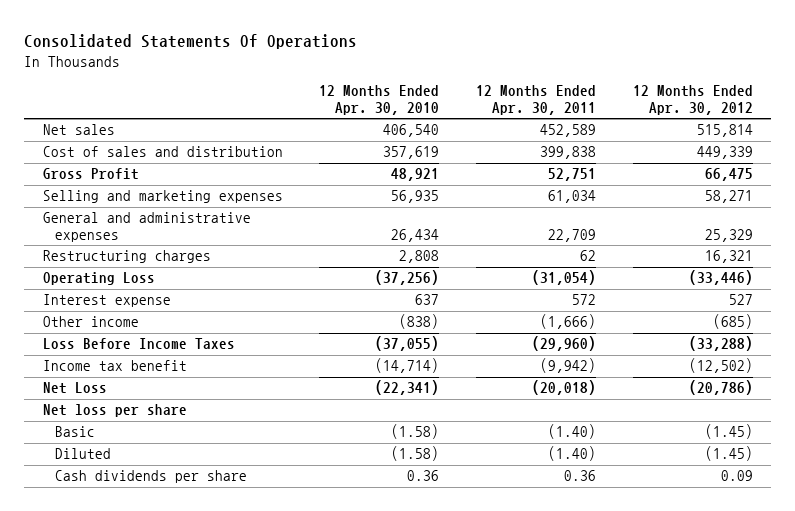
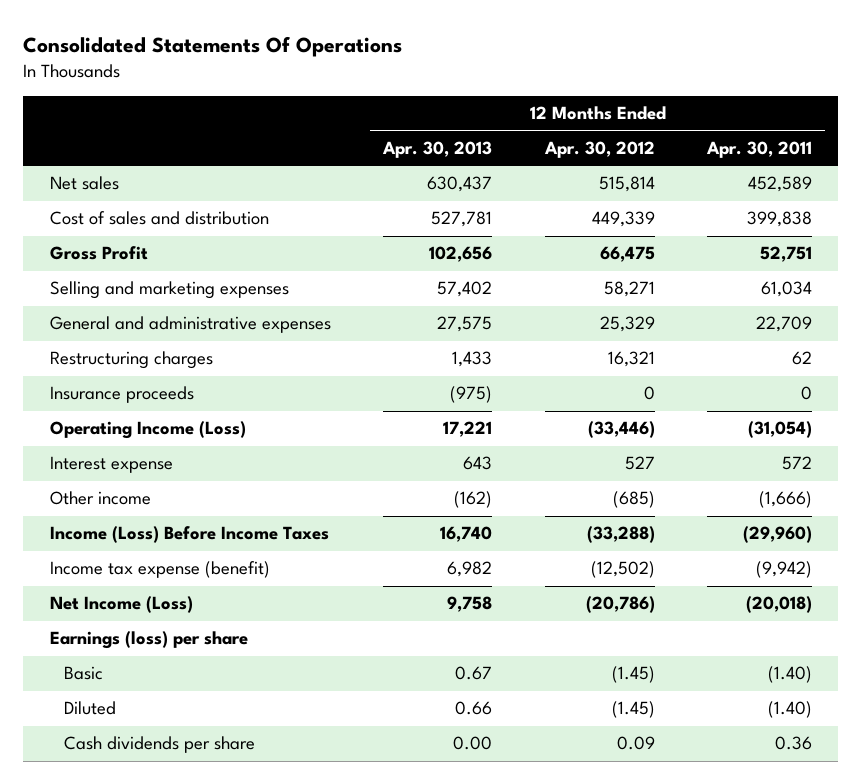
- | 12 Months Ended Apr. 30, 2010 | 12 Months Ended Apr. 30, 2011 | 12 Months Ended Apr. 30, 2012
+ | 12 Months Ended Apr. 30, 2013 | 12 Months Ended Apr. 30, 2012 | 12 Months Ended Apr. 30, 2011
- Operating Loss | (37,256) | (31,054) | (33,446)
+ Insurance proceeds | (975) | 0 | 0
+ Operating Income (Loss) | 17,221 | (33,446) | (31,054)
- Loss Before Income Taxes | (37,055) | (29,960) | (33,288)
- Income tax benefit | (14,714) | (9,942) | (12,502)
- Net Loss | (22,341) | (20,018) | (20,786)
- Net loss per share
+ Income (Loss) Before Income Taxes | 16,740 | (33,288) | (29,960)
+ Income tax expense (benefit) | 6,982 | (12,502) | (9,942)
+ Net Income (Loss) | 9,758 | (20,786) | (20,018)
+ Earnings (loss) per share

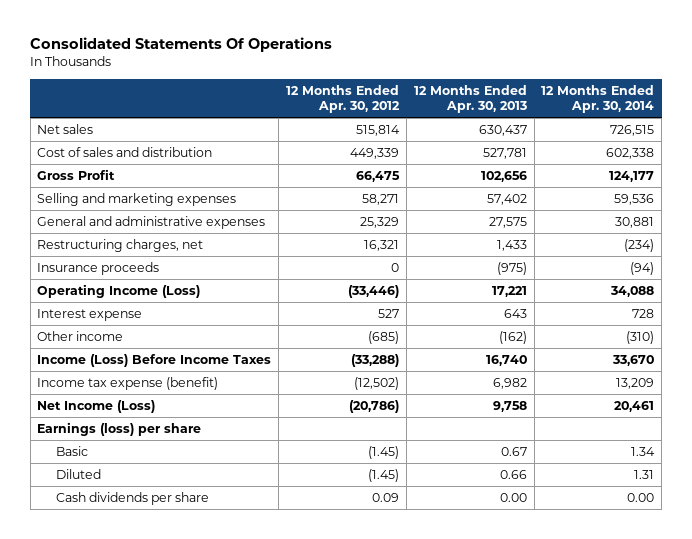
- | 12 Months Ended Apr. 30, 2013 | 12 Months Ended Apr. 30, 2012 | 12 Months Ended Apr. 30, 2011
+ | 12 Months Ended Apr. 30, 2012 | 12 Months Ended Apr. 30, 2013 | 12 Months Ended Apr. 30, 2014
- Restructuring charges | 1,433 | 16,321 | 62
+ Restructuring charges, net | 16,321 | 1,433 | (234)

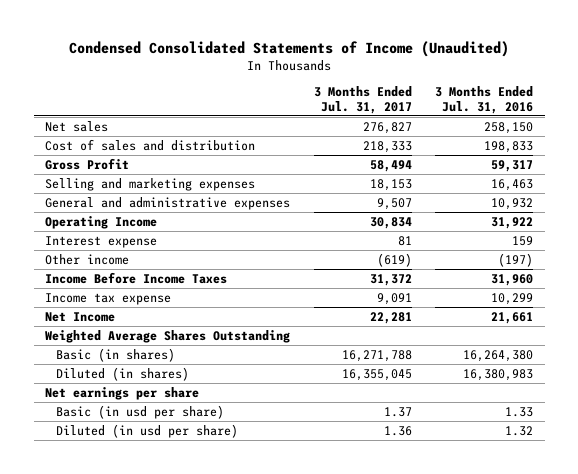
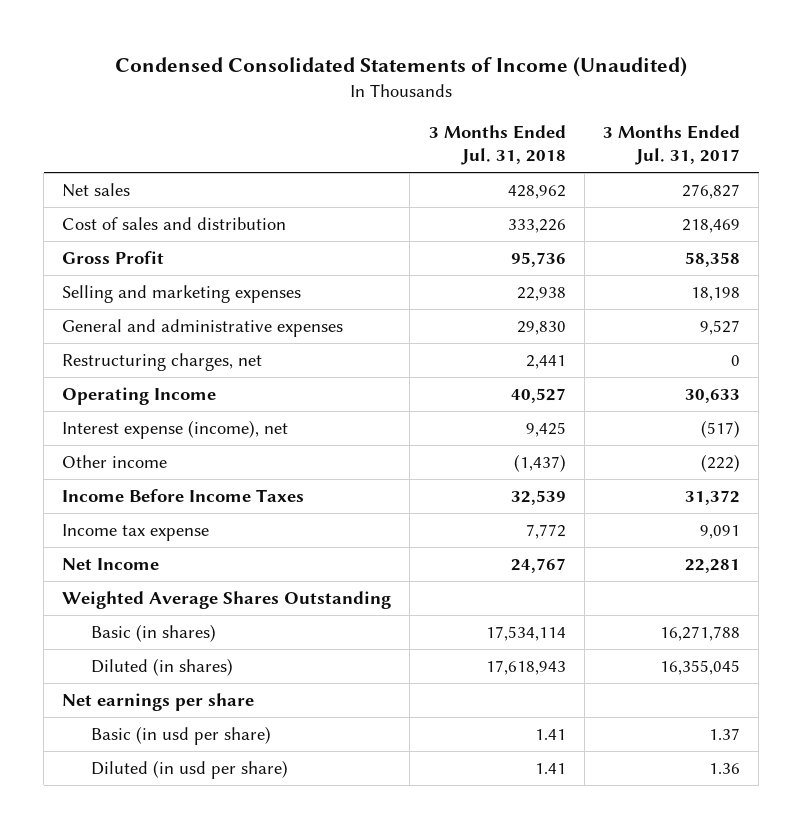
- | 3 Months Ended Jul. 31, 2017 | 3 Months Ended Jul. 31, 2016
+ | 3 Months Ended Jul. 31, 2018 | 3 Months Ended Jul. 31, 2017
- Cost of sales and distribution | 218,333 | 198,833
- Gross Profit | 58,494 | 59,317
- Selling and marketing expenses | 18,153 | 16,463
- General and administrative expenses | 9,507 | 10,932
- Operating Income | 30,834 | 31,922
- Interest expense | 81 | 159
- Other income | (619) | (197)
+ Cost of sales and distribution | 333,226 | 218,469
+ Gross Profit | 95,736 | 58,358
+ Selling and marketing expenses | 22,938 | 18,198
+ General and administrative expenses | 29,830 | 9,527
+ Restructuring charges, net | 2,441 | 0
+ Operating Income | 40,527 | 30,633
+ Interest expense (income), net | 9,425 | (517)
+ Other income | (1,437) | (222)

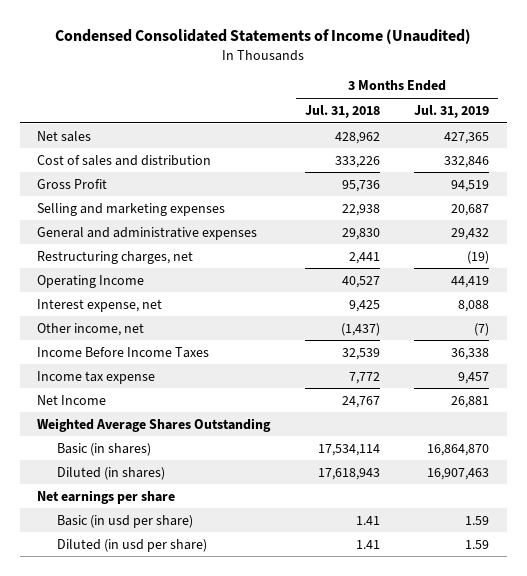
- | 3 Months Ended Jul. 31, 2018 | 3 Months Ended Jul. 31, 2017
+ | 3 Months Ended Jul. 31, 2018 | 3 Months Ended Jul. 31, 2019
- Interest expense (income), net | 9,425 | (517)
- Other income | (1,437) | (222)
+ Interest expense, net | 9,425 | 8,088
+ Other income, net | (1,437) | (7)

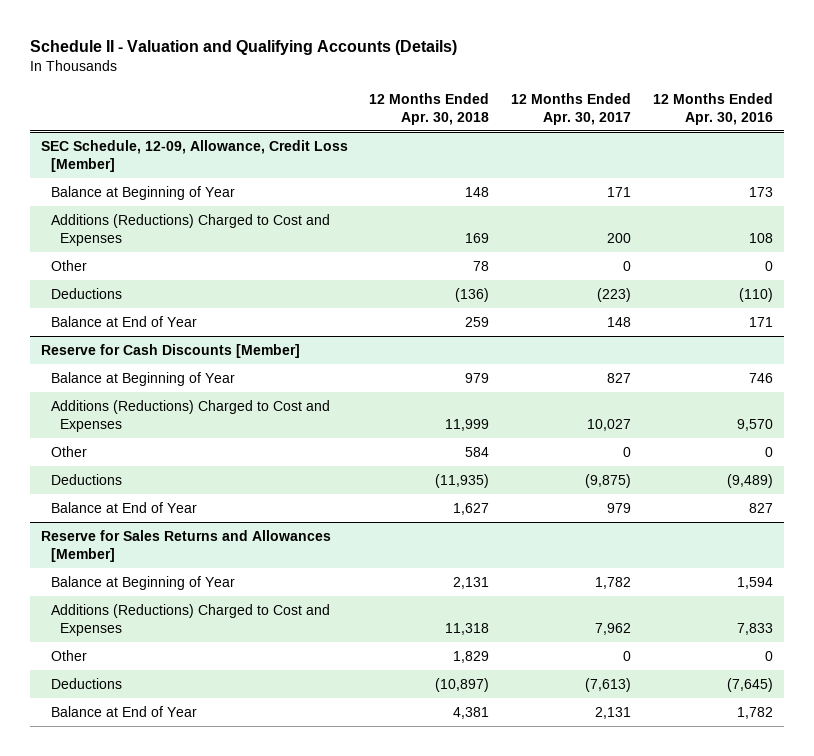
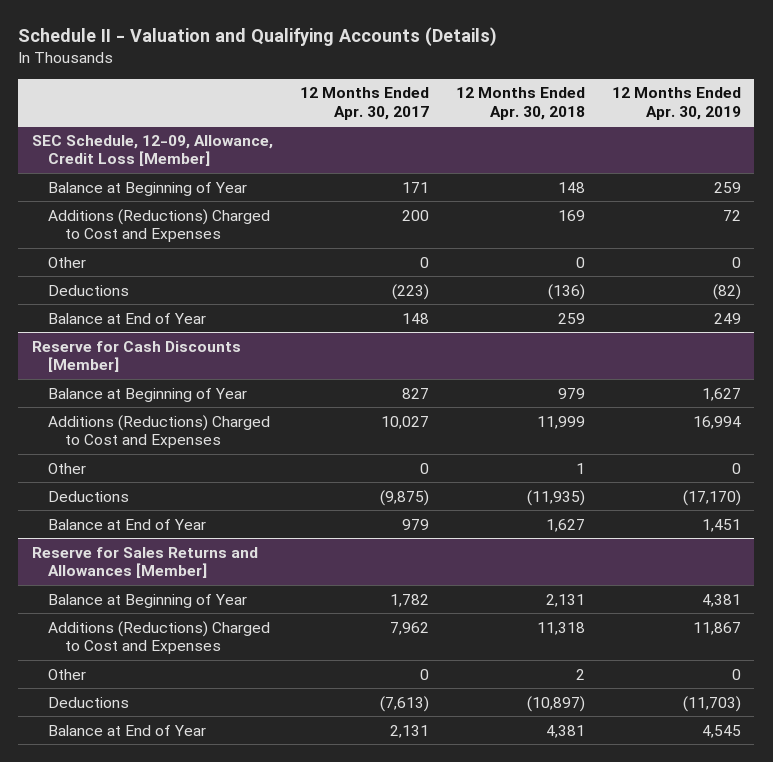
- | 12 Months Ended Apr. 30, 2018 | 12 Months Ended Apr. 30, 2017 | 12 Months Ended Apr. 30, 2016
+ | 12 Months Ended Apr. 30, 2017 | 12 Months Ended Apr. 30, 2018 | 12 Months Ended Apr. 30, 2019
@ SEC Schedule, 12-09, Allowance, Credit Loss [Member]
- Other | 78 | 0 | 0
+ Other | 0 | 0 | 0
@ Reserve for Cash Discounts [Member]
- Other | 584 | 0 | 0
+ Other | 0 | 1 | 0
@ Reserve for Sales Returns and Allowances [Member]
- Other | 1,829 | 0 | 0
+ Other | 0 | 2 | 0

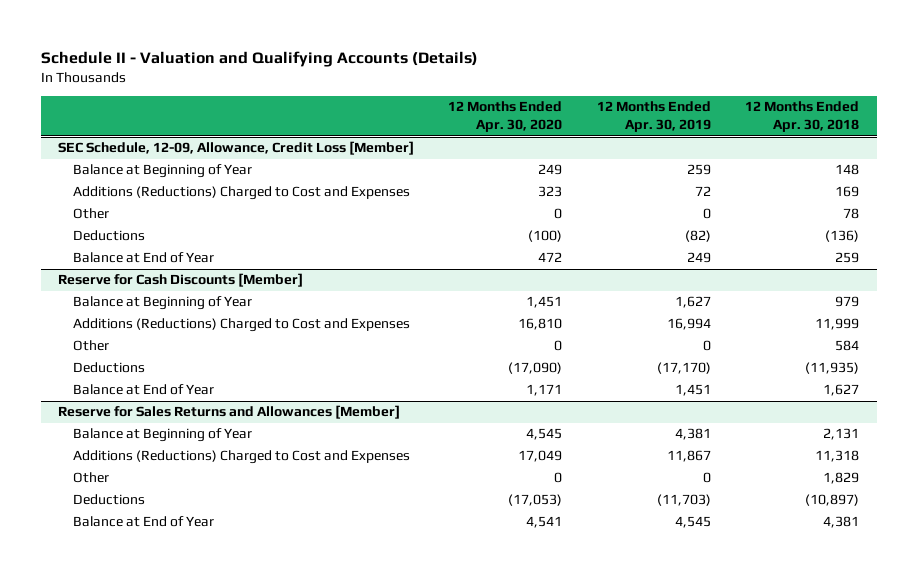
- | 12 Months Ended Apr. 30, 2017 | 12 Months Ended Apr. 30, 2018 | 12 Months Ended Apr. 30, 2019
+ | 12 Months Ended Apr. 30, 2020 | 12 Months Ended Apr. 30, 2019 | 12 Months Ended Apr. 30, 2018
@ SEC Schedule, 12-09, Allowance, Credit Loss [Member]
- Other | 0 | 0 | 0
+ Other | 0 | 0 | 78
@ Reserve for Cash Discounts [Member]
- Other | 0 | 1 | 0
+ Other | 0 | 0 | 584
@ Reserve for Sales Returns and Allowances [Member]
- Other | 0 | 2 | 0
+ Other | 0 | 0 | 1,829

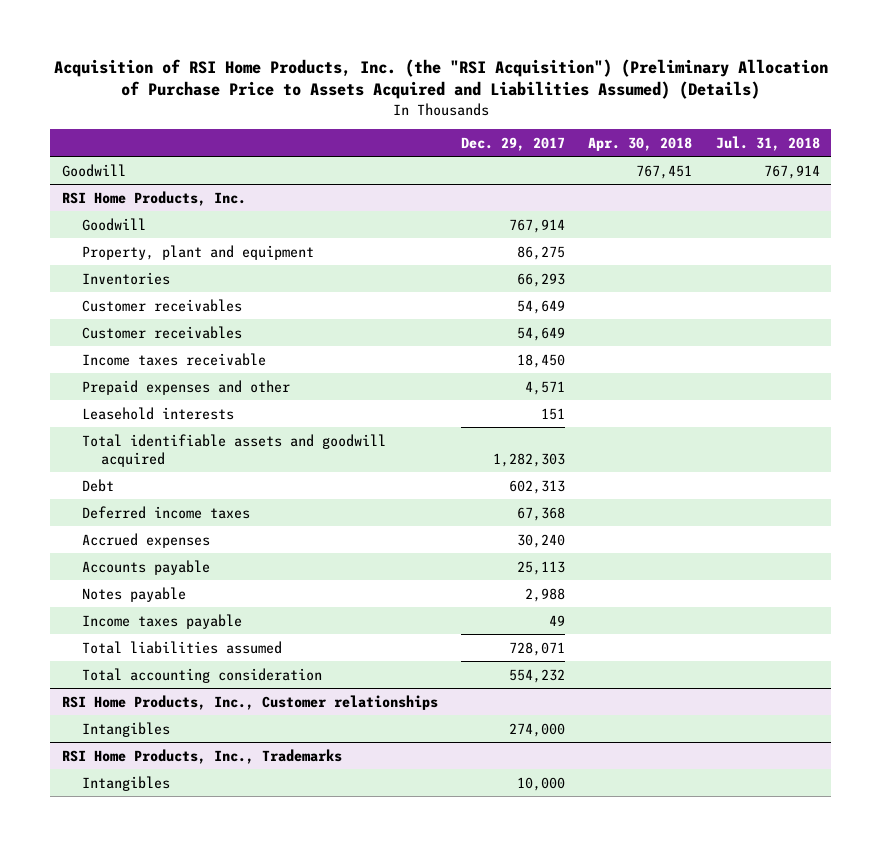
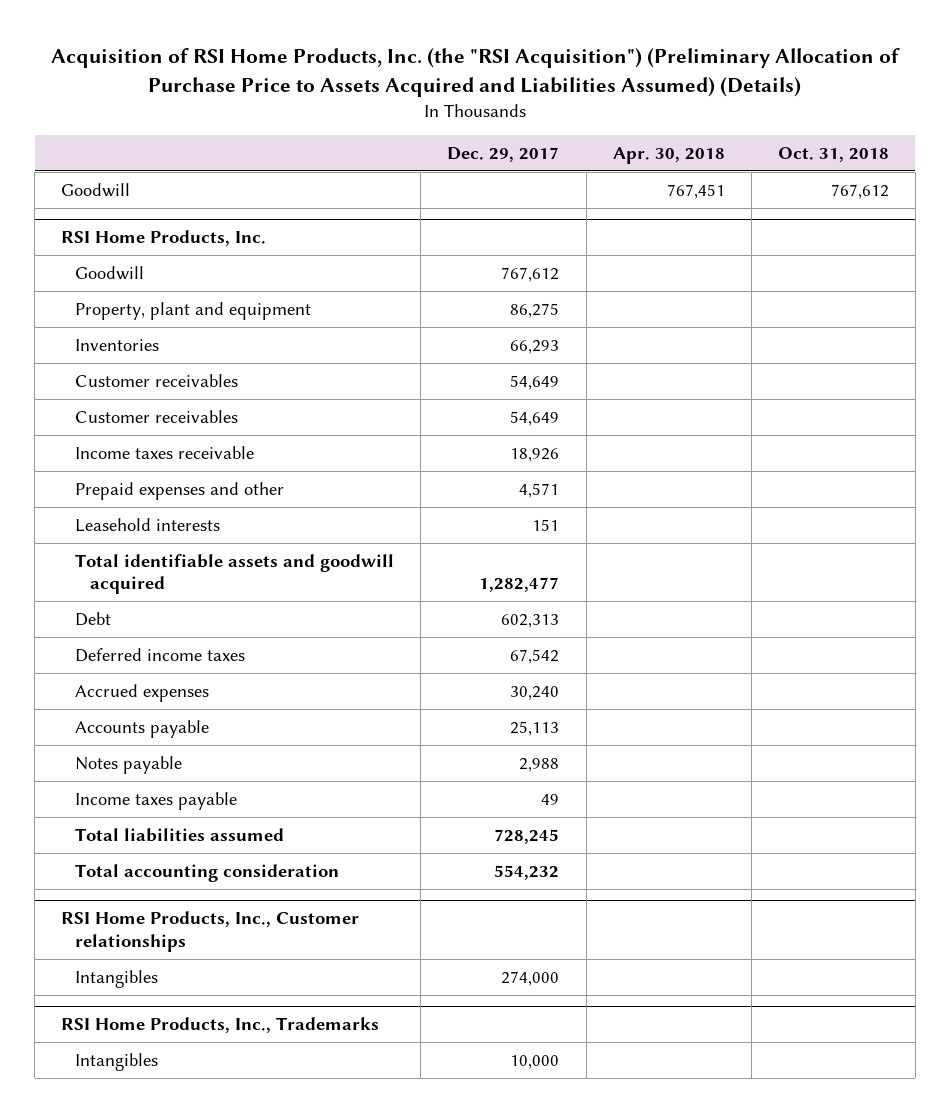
- | Dec. 29, 2017 | Apr. 30, 2018 | Jul. 31, 2018
+ | Dec. 29, 2017 | Apr. 30, 2018 | Oct. 31, 2018
@ RSI Home Products, Inc.
- Goodwill | 767,914 | |
+ Goodwill | 767,612 | |
- Income taxes receivable | 18,450 | |
+ Income taxes receivable | 18,926 | |
- Total identifiable assets and goodwill acquired | 1,282,303 | |
+ Total identifiable assets and goodwill acquired | 1,282,477 | |
- Deferred income taxes | 67,368 | |
+ Deferred income taxes | 67,542 | |
- Total liabilities assumed | 728,071 | |
+ Total liabilities assumed | 728,245 | |

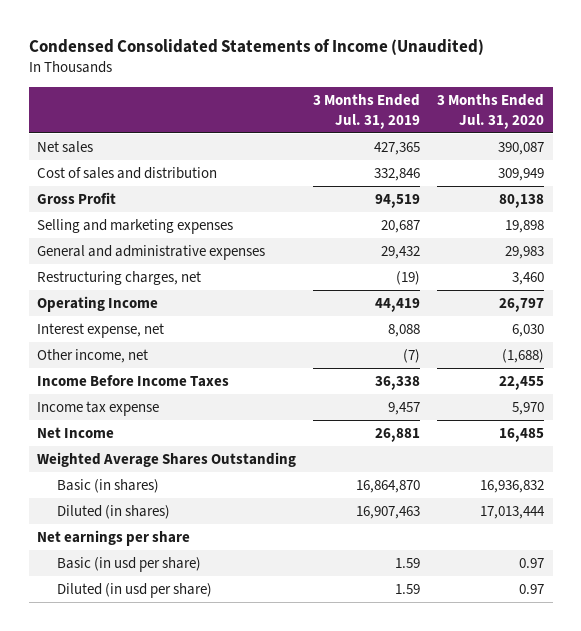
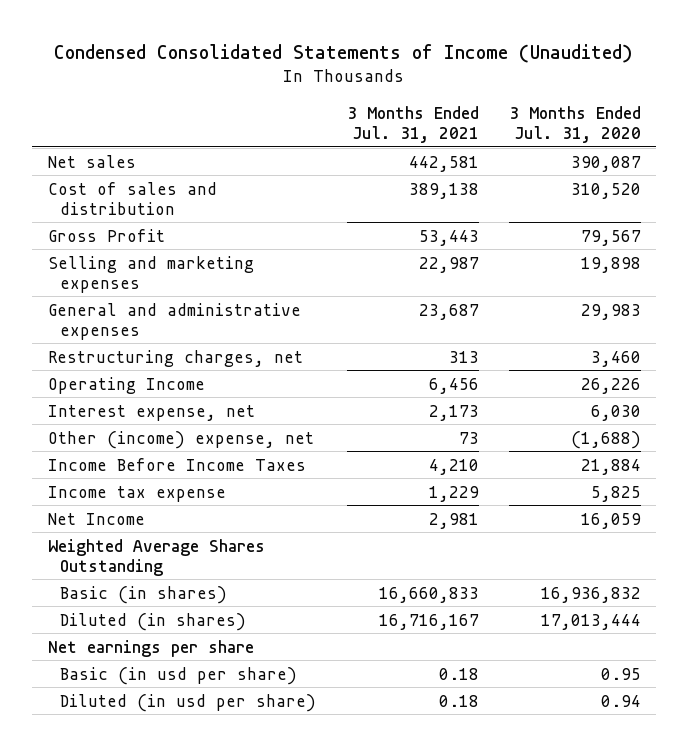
- | 3 Months Ended Jul. 31, 2019 | 3 Months Ended Jul. 31, 2020
+ | 3 Months Ended Jul. 31, 2021 | 3 Months Ended Jul. 31, 2020
- Cost of sales and distribution | 332,846 | 309,949
- Gross Profit | 94,519 | 80,138
+ Cost of sales and distribution | 389,138 | 310,520
+ Gross Profit | 53,443 | 79,567
- Operating Income | 44,419 | 26,797
+ Operating Income | 6,456 | 26,226
- Other income, net | (7) | (1,688)
- Income Before Income Taxes | 36,338 | 22,455
- Income tax expense | 9,457 | 5,970
- Net Income | 26,881 | 16,485
+ Other (income) expense, net | 73 | (1,688)
+ Income Before Income Taxes | 4,210 | 21,884
+ Income tax expense | 1,229 | 5,825
+ Net Income | 2,981 | 16,059
- Basic (in usd per share) | 1.59 | 0.97
- Diluted (in usd per share) | 1.59 | 0.97
+ Basic (in usd per share) | 0.18 | 0.95
+ Diluted (in usd per share) | 0.18 | 0.94

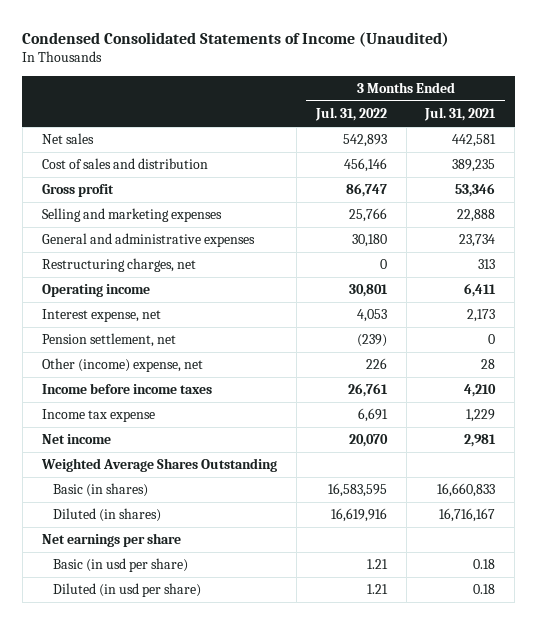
- | 3 Months Ended Jul. 31, 2021 | 3 Months Ended Jul. 31, 2020
+ | 3 Months Ended Jul. 31, 2022 | 3 Months Ended Jul. 31, 2021
- Cost of sales and distribution | 389,138 | 310,520
- Gross Profit | 53,443 | 79,567
- Selling and marketing expenses | 22,987 | 19,898
- General and administrative expenses | 23,687 | 29,983
+ Cost of sales and distribution | 456,146 | 389,235
+ Gross profit | 86,747 | 53,346
+ Selling and marketing expenses | 25,766 | 22,888
+ General and administrative expenses | 30,180 | 23,734
- Operating Income | 6,456 | 26,226
+ Operating income | 30,801 | 6,411
- Other (income) expense, net | 73 | (1,688)
- Income Before Income Taxes | 4,210 | 21,884
+ Pension settlement, net | (239) | 0
+ Other (income) expense, net | 226 | 28
+ Income before income taxes | 26,761 | 4,210
- Net Income | 2,981 | 16,059
+ Net income | 20,070 | 2,981

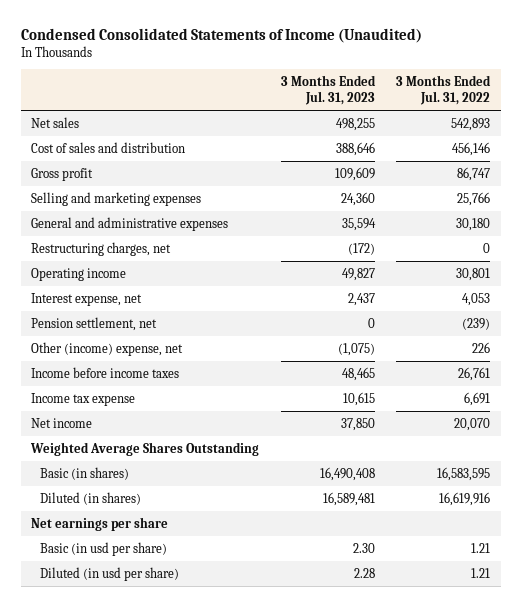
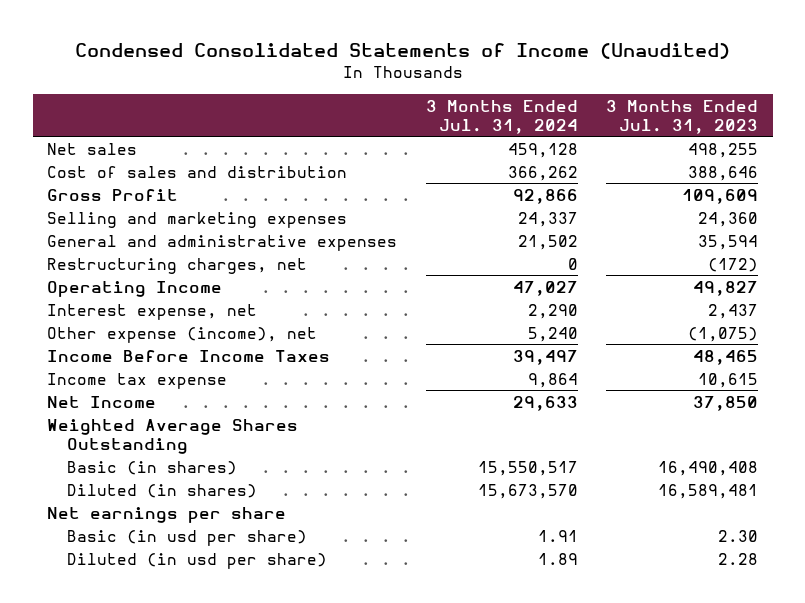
- | 3 Months Ended Jul. 31, 2023 | 3 Months Ended Jul. 31, 2022
+ | 3 Months Ended Jul. 31, 2024 | 3 Months Ended Jul. 31, 2023
- Gross profit | 109,609 | 86,747
+ Gross Profit | 92,866 | 109,609
- Operating income | 49,827 | 30,801
+ Operating Income | 47,027 | 49,827
- Pension settlement, net | 0 | (239)
- Other (income) expense, net | (1,075) | 226
- Income before income taxes | 48,465 | 26,761
+ Other expense (income), net | 5,240 | (1,075)
+ Income Before Income Taxes | 39,497 | 48,465
- Net income | 37,850 | 20,070
+ Net Income | 29,633 | 37,850

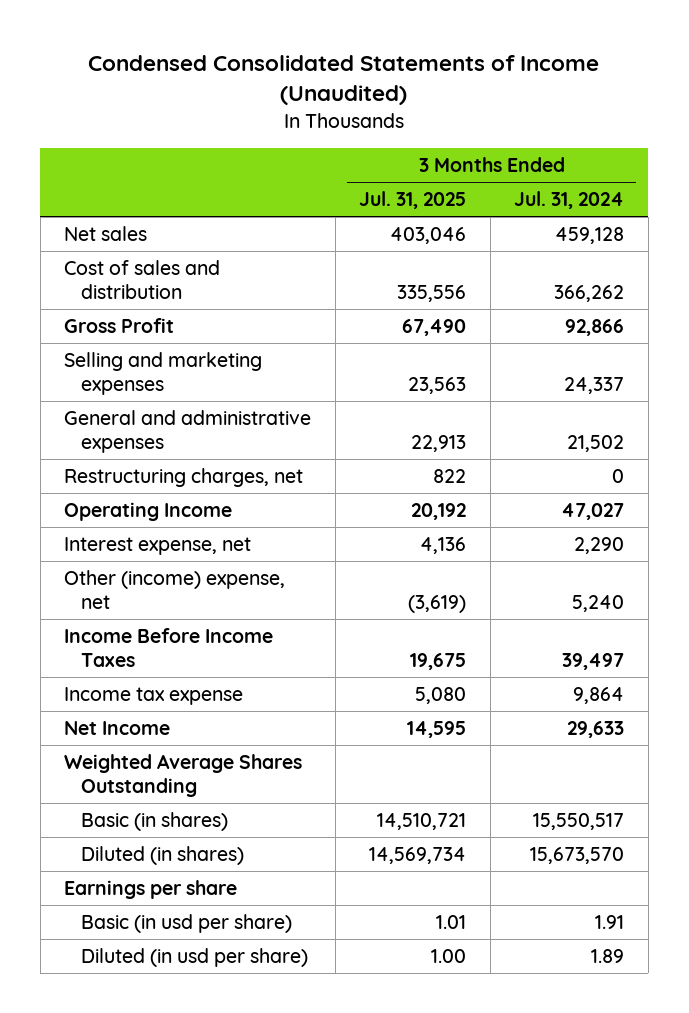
- | 3 Months Ended Jul. 31, 2024 | 3 Months Ended Jul. 31, 2023
+ | 3 Months Ended Jul. 31, 2025 | 3 Months Ended Jul. 31, 2024
- Other expense (income), net | 5,240 | (1,075)
+ Other (income) expense, net | (3,619) | 5,240
- Net earnings per share
+ Earnings per share

